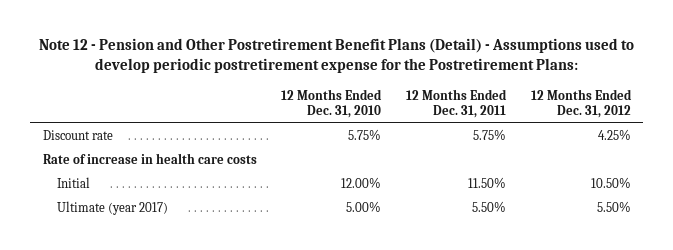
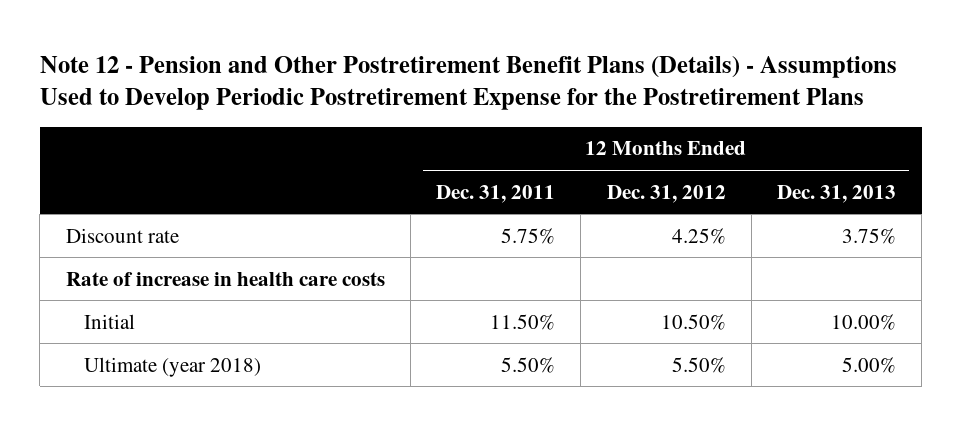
- Note 12 - Pension and Other Postretirement Benefit Plans (Detail) - Assumptions used to develop periodic postretirement expense for the Postretirement Plans:
+ Note 12 - Pension and Other Postretirement Benefit Plans (Details) - Assumptions Used to Develop Periodic Postretirement Expense for the Postretirement Plans
- | 12 Months Ended Dec. 31, 2010 | 12 Months Ended Dec. 31, 2011 | 12 Months Ended Dec. 31, 2012
+ | 12 Months Ended Dec. 31, 2011 | 12 Months Ended Dec. 31, 2012 | 12 Months Ended Dec. 31, 2013
- Ultimate (year 2017) | 5.00% | 5.50% | 5.50%
+ Ultimate (year 2018) | 5.50% | 5.50% | 5.00%

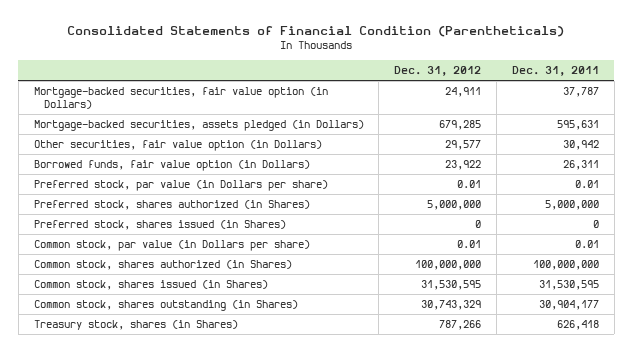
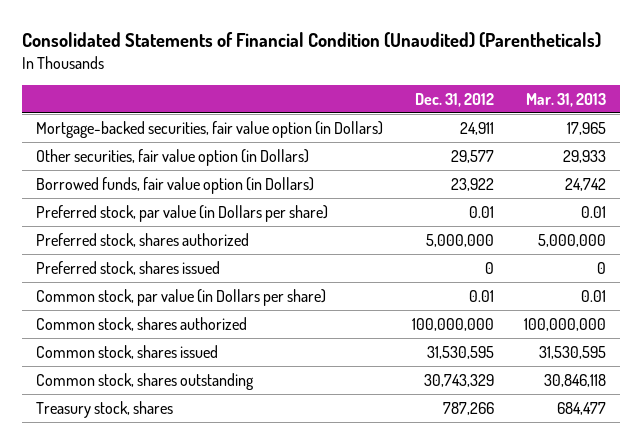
- Consolidated Statements of Financial Condition (Parentheticals)
+ Consolidated Statements of Financial Condition (Unaudited) (Parentheticals)
- | Dec. 31, 2012 | Dec. 31, 2011
+ | Dec. 31, 2012 | Mar. 31, 2013
- Mortgage-backed securities, assets pledged (in Dollars) | 679,285 | 595,631
- Preferred stock, shares authorized (in Shares) | 5,000,000 | 5,000,000
- Preferred stock, shares issued (in Shares) | 0 | 0
+ Preferred stock, shares authorized | 5,000,000 | 5,000,000
+ Preferred stock, shares issued | 0 | 0
- Common stock, shares authorized (in Shares) | 100,000,000 | 100,000,000
- Common stock, shares issued (in Shares) | 31,530,595 | 31,530,595
- Common stock, shares outstanding (in Shares) | 30,743,329 | 30,904,177
- Treasury stock, shares (in Shares) | 787,266 | 626,418
+ Common stock, shares authorized | 100,000,000 | 100,000,000
+ Common stock, shares issued | 31,530,595 | 31,530,595
+ Common stock, shares outstanding | 30,743,329 | 30,846,118
+ Treasury stock, shares | 787,266 | 684,477

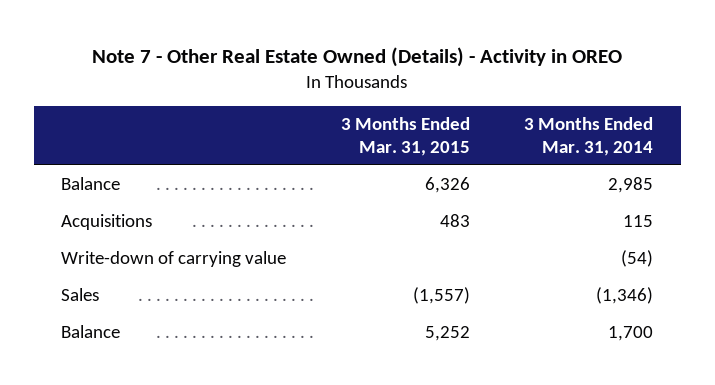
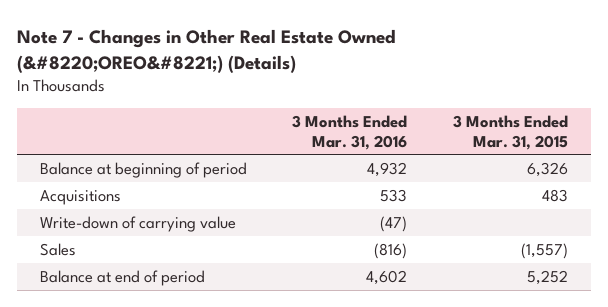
- Note 7 - Other Real Estate Owned (Details) - Activity in OREO
+ Note 7 - Changes in Other Real Estate Owned (&#8220;OREO&#8221;) (Details)
- | 3 Months Ended Mar. 31, 2015 | 3 Months Ended Mar. 31, 2014
+ | 3 Months Ended Mar. 31, 2016 | 3 Months Ended Mar. 31, 2015
- Balance | 6,326 | 2,985
+ Balance at beginning of period | 4,932 | 6,326
- Balance | 5,252 | 1,700
+ Balance at end of period | 4,602 | 5,252

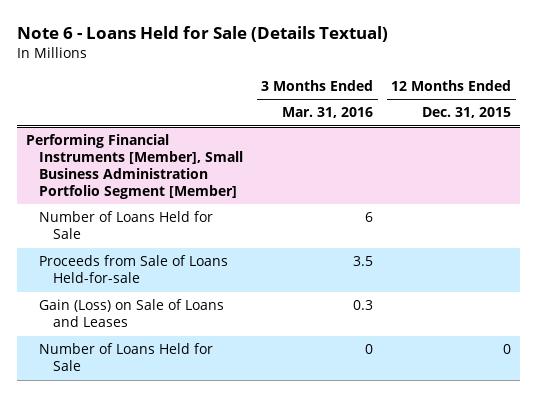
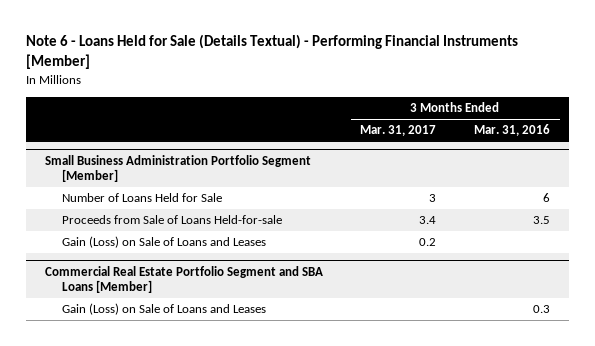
- Note 6 - Loans Held for Sale (Details Textual)
+ Note 6 - Loans Held for Sale (Details Textual) - Performing Financial Instruments [Member]
- | 3 Months Ended Mar. 31, 2016 | 12 Months Ended Dec. 31, 2015
+ | 3 Months Ended Mar. 31, 2017 | 3 Months Ended Mar. 31, 2016
- Performing Financial Instruments [Member], Small Business Administration Portfolio Segment [Member]
+ Small Business Administration Portfolio Segment [Member]
+ Gain (Loss) on Sale of Loans and Leases | 0.2 |
+ Commercial Real Estate Portfolio Segment and SBA Loans [Member]
- Number of Loans Held for Sale | 0 | 0

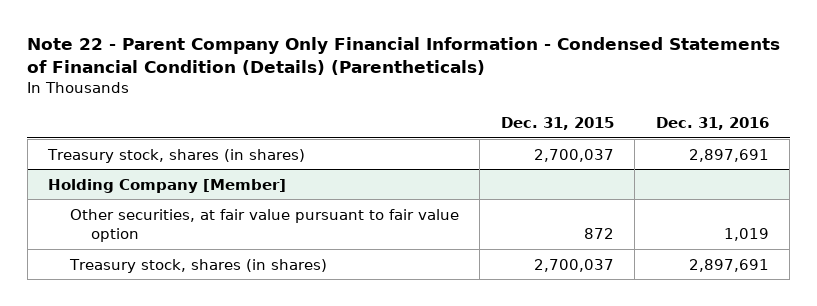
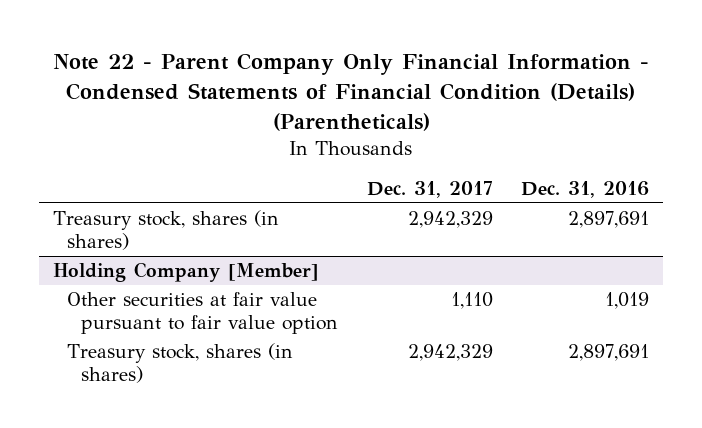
- | Dec. 31, 2015 | Dec. 31, 2016
+ | Dec. 31, 2017 | Dec. 31, 2016
@ Holding Company [Member]
- Other securities, at fair value pursuant to fair value option | 872 | 1,019
+ Other securities at fair value pursuant to fair value option | 1,110 | 1,019

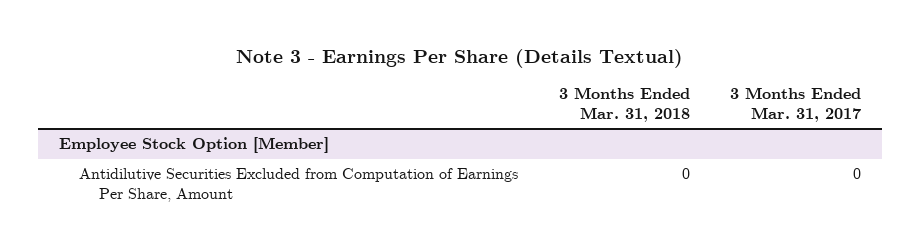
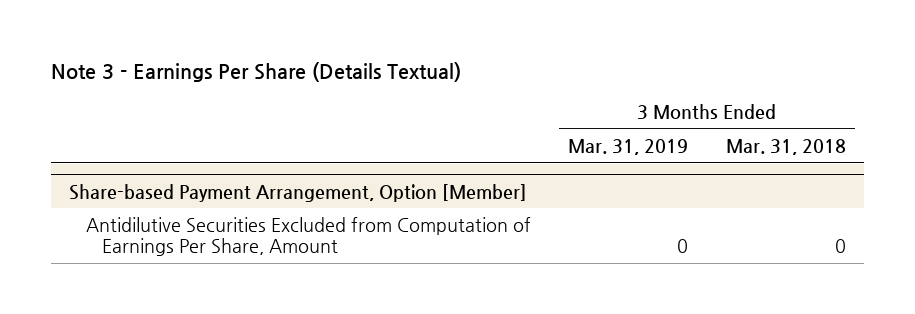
- | 3 Months Ended Mar. 31, 2018 | 3 Months Ended Mar. 31, 2017
+ | 3 Months Ended Mar. 31, 2019 | 3 Months Ended Mar. 31, 2018
- Employee Stock Option [Member]
+ Share-based Payment Arrangement, Option [Member]

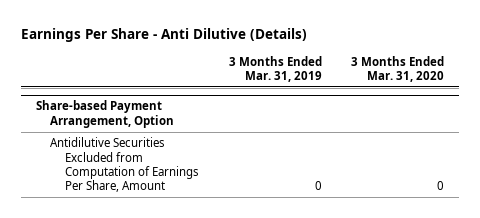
- Note 3 - Earnings Per Share (Details Textual)
+ Earnings Per Share - Anti Dilutive (Details)
- | 3 Months Ended Mar. 31, 2019 | 3 Months Ended Mar. 31, 2018
+ | 3 Months Ended Mar. 31, 2019 | 3 Months Ended Mar. 31, 2020
- Share-based Payment Arrangement, Option [Member]
+ Share-based Payment Arrangement, Option

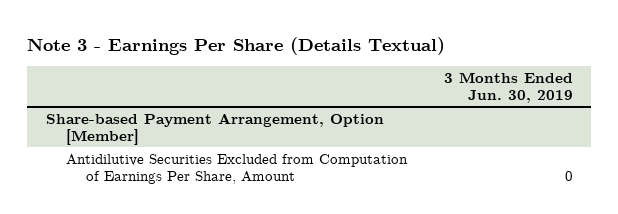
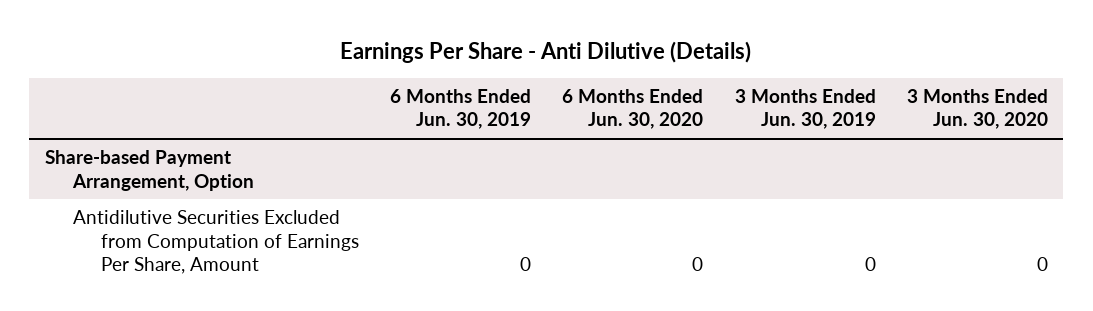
- Note 3 - Earnings Per Share (Details Textual)
+ Earnings Per Share - Anti Dilutive (Details)
- | 3 Months Ended Jun. 30, 2019
+ | 6 Months Ended Jun. 30, 2019 | 6 Months Ended Jun. 30, 2020 | 3 Months Ended Jun. 30, 2019 | 3 Months Ended Jun. 30, 2020
- Share-based Payment Arrangement, Option [Member]
+ Share-based Payment Arrangement, Option

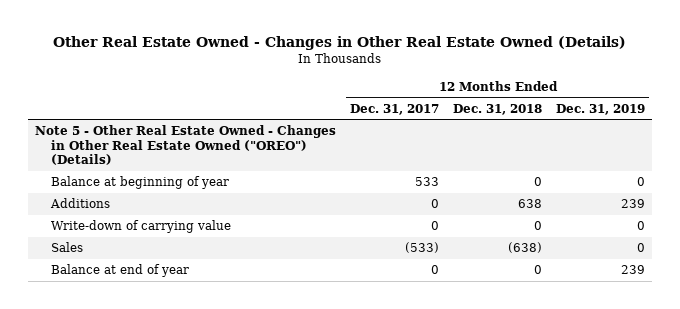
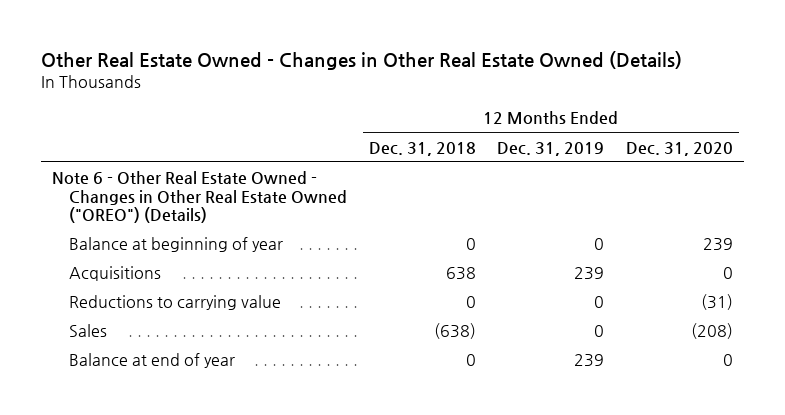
- | 12 Months Ended Dec. 31, 2017 | 12 Months Ended Dec. 31, 2018 | 12 Months Ended Dec. 31, 2019
+ | 12 Months Ended Dec. 31, 2018 | 12 Months Ended Dec. 31, 2019 | 12 Months Ended Dec. 31, 2020
- Note 5 - Other Real Estate Owned - Changes in Other Real Estate Owned ("OREO") (Details)
+ Note 6 - Other Real Estate Owned - Changes in Other Real Estate Owned ("OREO") (Details)
- Additions | 0 | 638 | 239
- Write-down of carrying value | 0 | 0 | 0
+ Acquisitions | 638 | 239 | 0
+ Reductions to carrying value | 0 | 0 | (31)

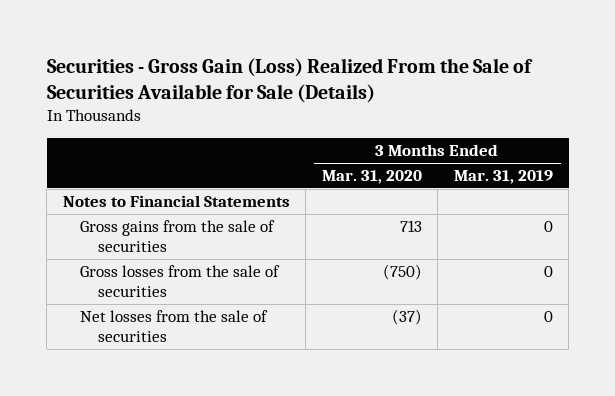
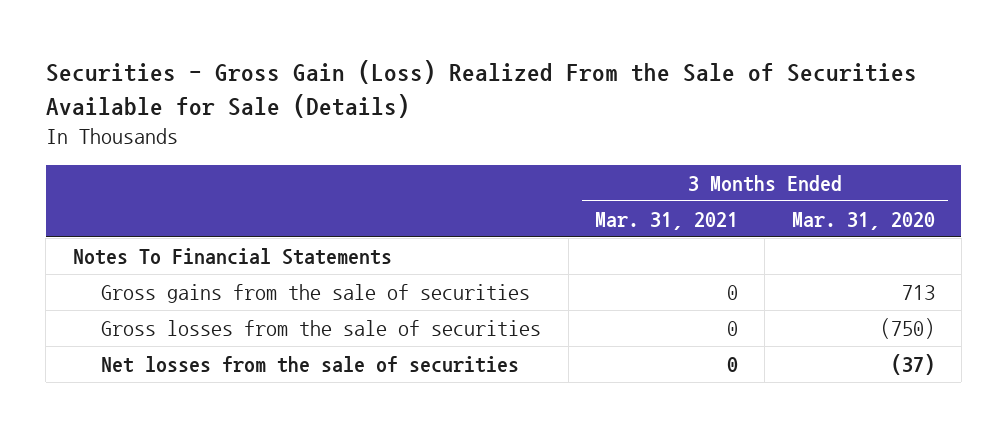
- | 3 Months Ended Mar. 31, 2020 | 3 Months Ended Mar. 31, 2019
+ | 3 Months Ended Mar. 31, 2021 | 3 Months Ended Mar. 31, 2020
- Notes to Financial Statements
+ Notes To Financial Statements

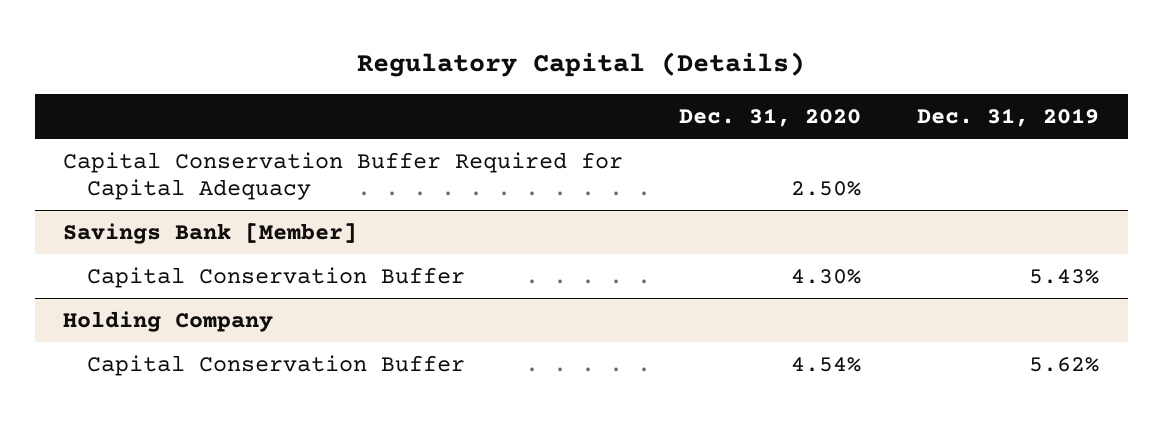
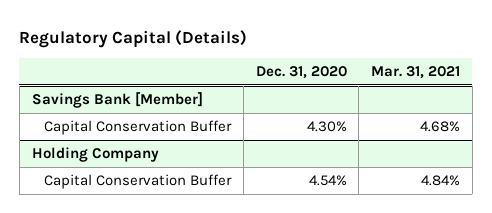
- | Dec. 31, 2020 | Dec. 31, 2019
+ | Dec. 31, 2020 | Mar. 31, 2021
- Capital Conservation Buffer Required for Capital Adequacy | 2.50% |

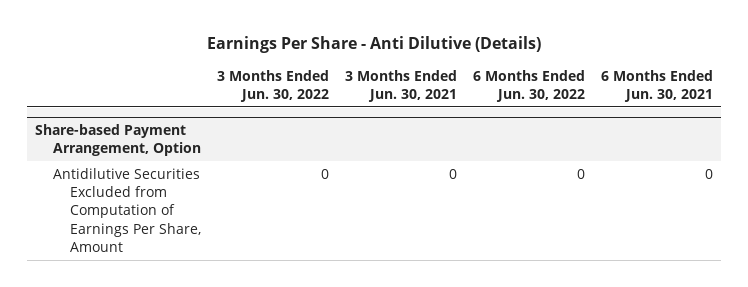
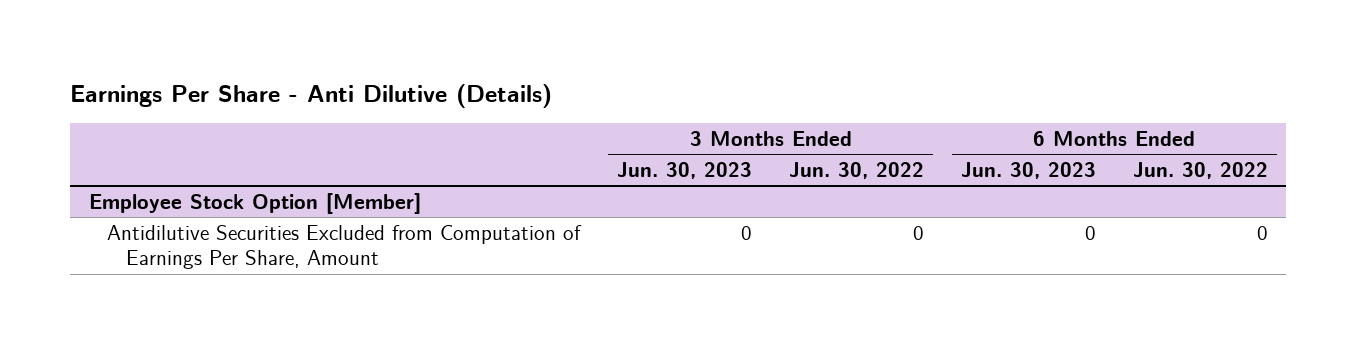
- | 3 Months Ended Jun. 30, 2022 | 3 Months Ended Jun. 30, 2021 | 6 Months Ended Jun. 30, 2022 | 6 Months Ended Jun. 30, 2021
+ | 3 Months Ended Jun. 30, 2023 | 3 Months Ended Jun. 30, 2022 | 6 Months Ended Jun. 30, 2023 | 6 Months Ended Jun. 30, 2022
- Share-based Payment Arrangement, Option
+ Employee Stock Option [Member]

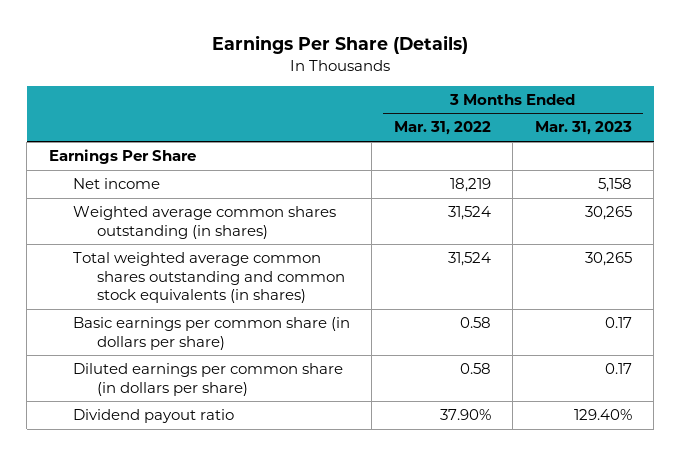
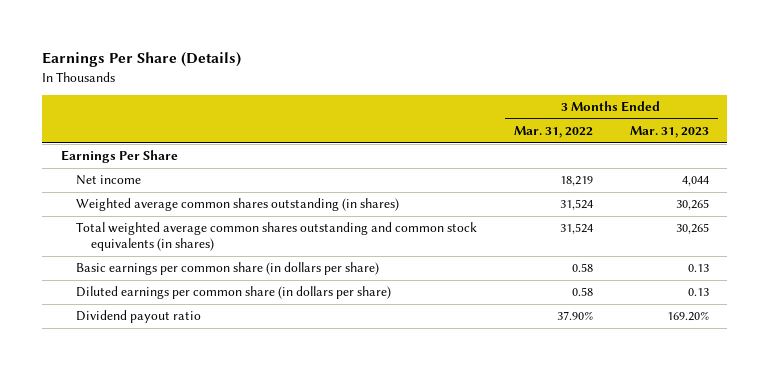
- Net income | 18,219 | 5,158
+ Net income | 18,219 | 4,044
- Basic earnings per common share (in dollars per share) | 0.58 | 0.17
- Diluted earnings per common share (in dollars per share) | 0.58 | 0.17
- Dividend payout ratio | 37.90% | 129.40%
+ Basic earnings per common share (in dollars per share) | 0.58 | 0.13
+ Diluted earnings per common share (in dollars per share) | 0.58 | 0.13
+ Dividend payout ratio | 37.90% | 169.20%

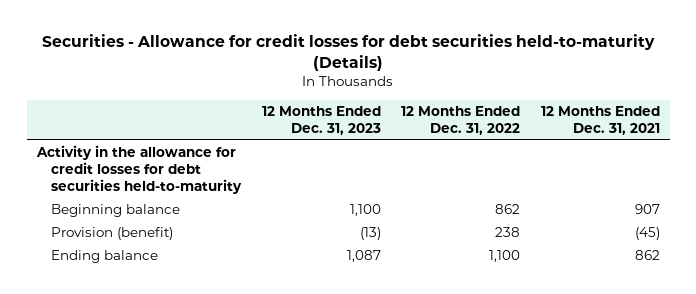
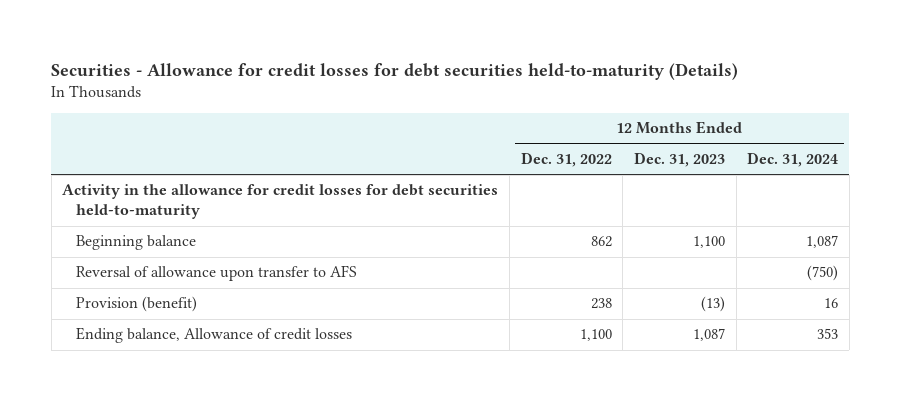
- | 12 Months Ended Dec. 31, 2023 | 12 Months Ended Dec. 31, 2022 | 12 Months Ended Dec. 31, 2021
+ | 12 Months Ended Dec. 31, 2022 | 12 Months Ended Dec. 31, 2023 | 12 Months Ended Dec. 31, 2024
+ Reversal of allowance upon transfer to AFS | | | (750)
- Ending balance | 1,087 | 1,100 | 862
+ Ending balance, Allowance of credit losses | 1,100 | 1,087 | 353

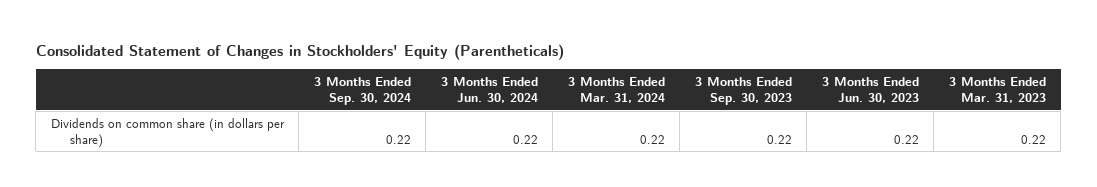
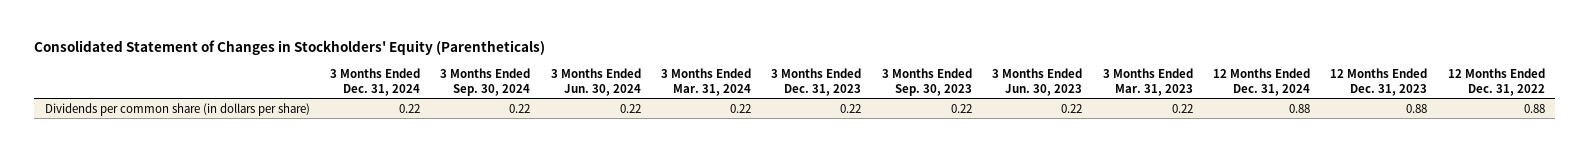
- | 3 Months Ended Sep. 30, 2024 | 3 Months Ended Jun. 30, 2024 | 3 Months Ended Mar. 31, 2024 | 3 Months Ended Sep. 30, 2023 | 3 Months Ended Jun. 30, 2023 | 3 Months Ended Mar. 31, 2023
+ | 3 Months Ended Dec. 31, 2024 | 3 Months Ended Sep. 30, 2024 | 3 Months Ended Jun. 30, 2024 | 3 Months Ended Mar. 31, 2024 | 3 Months Ended Dec. 31, 2023 | 3 Months Ended Sep. 30, 2023 | 3 Months Ended Jun. 30, 2023 | 3 Months Ended Mar. 31, 2023 | 12 Months Ended Dec. 31, 2024 | 12 Months Ended Dec. 31, 2023 | 12 Months Ended Dec. 31, 2022
- Dividends on common share (in dollars per share) | 0.22 | 0.22 | 0.22 | 0.22 | 0.22 | 0.22
+ Dividends per common share (in dollars per share) | 0.22 | 0.22 | 0.22 | 0.22 | 0.22 | 0.22 | 0.22 | 0.22 | 0.88 | 0.88 | 0.88

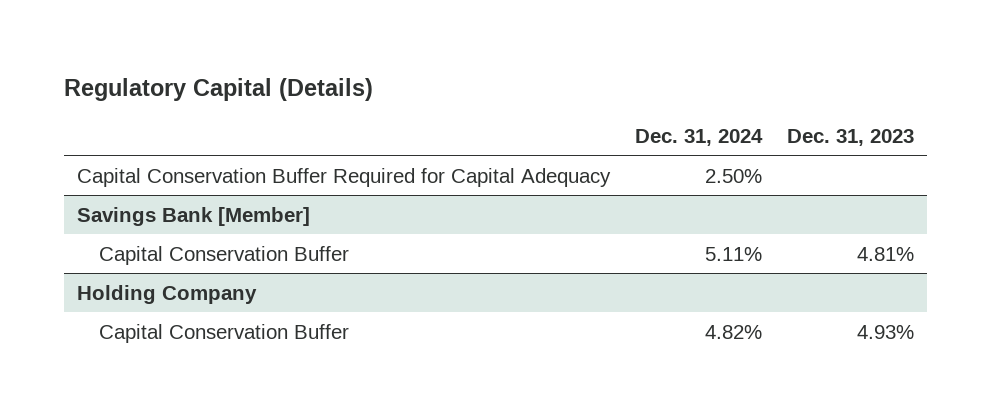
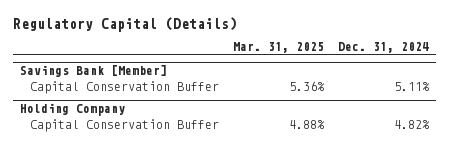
- | Dec. 31, 2024 | Dec. 31, 2023
+ | Mar. 31, 2025 | Dec. 31, 2024
- Capital Conservation Buffer Required for Capital Adequacy | 2.50% |

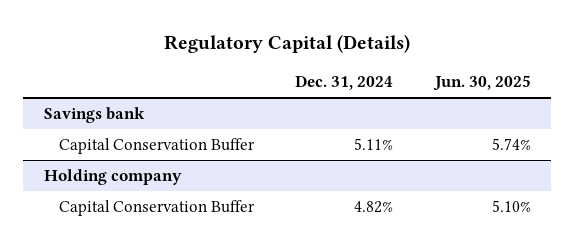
- | Mar. 31, 2025 | Dec. 31, 2024
+ | Dec. 31, 2024 | Jun. 30, 2025
- Savings Bank [Member]
+ Savings bank
- Holding Company
+ Holding company

